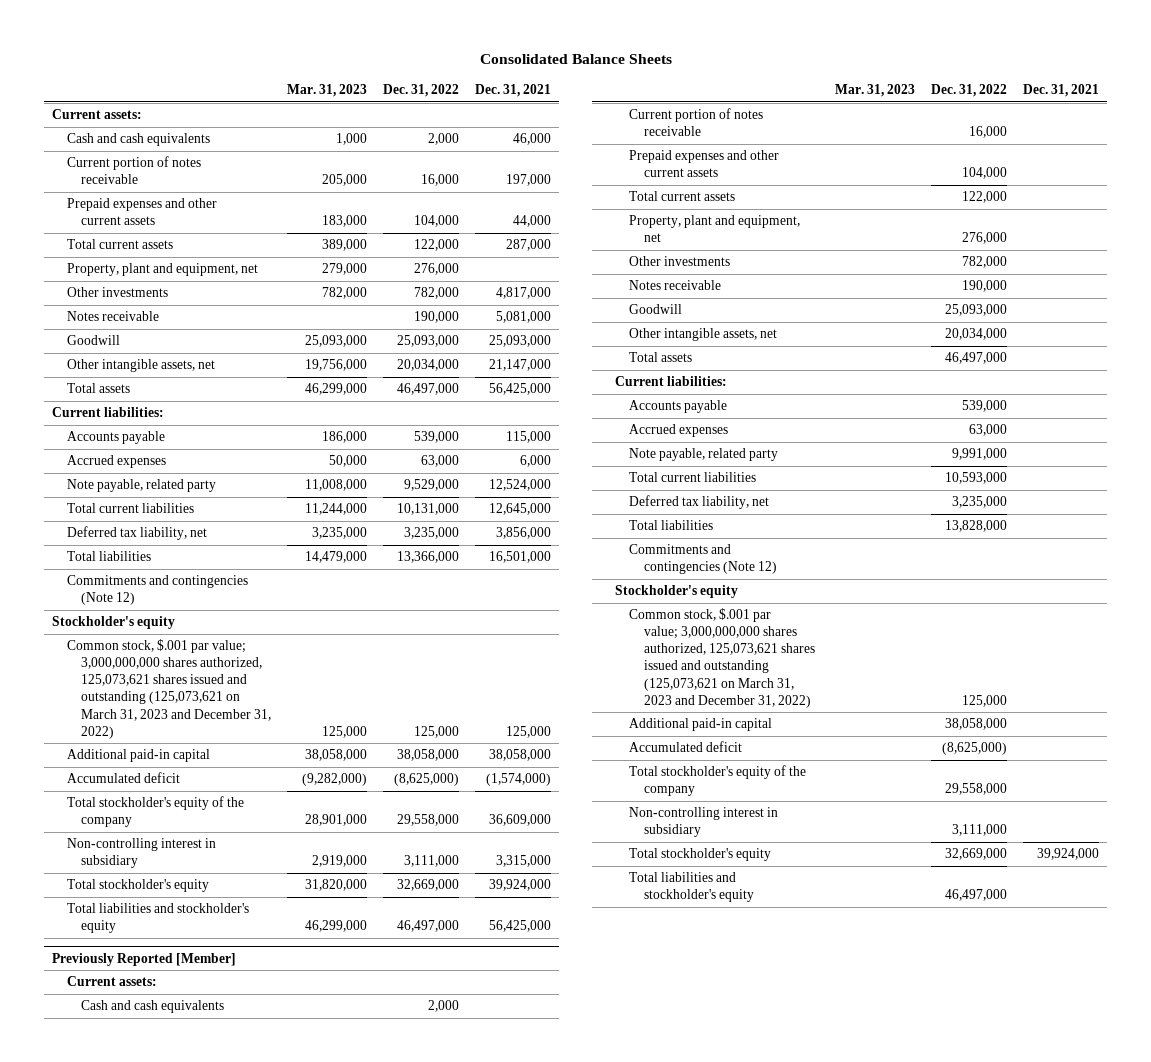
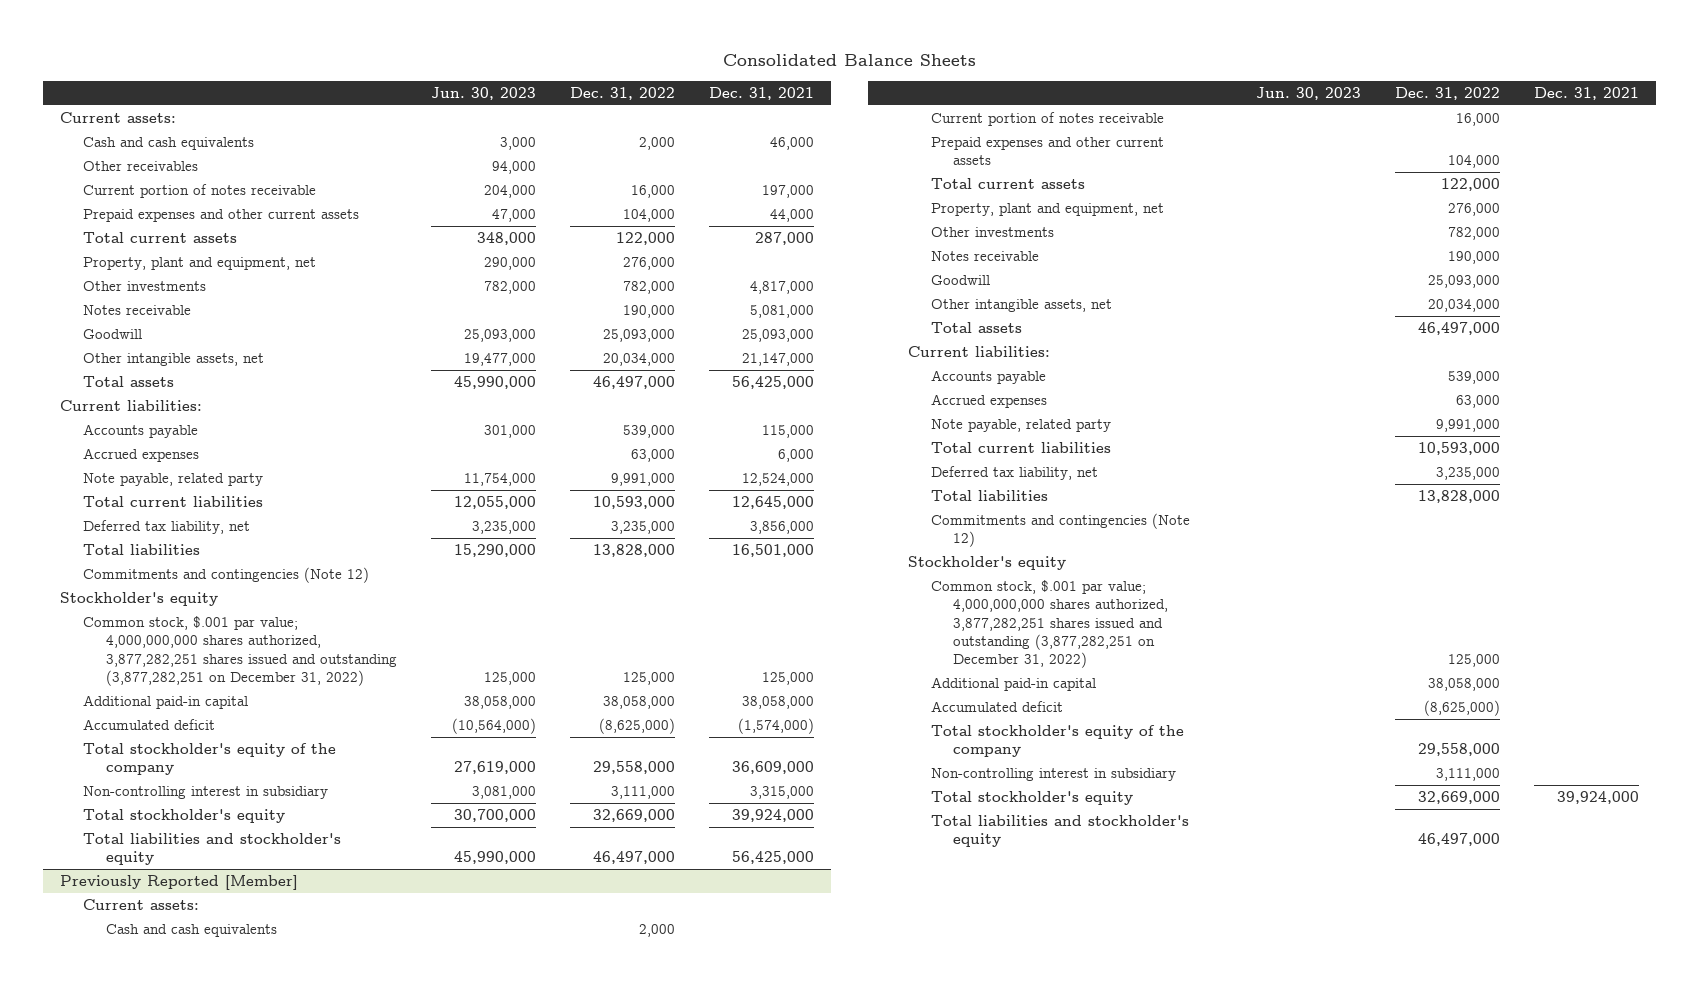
- | Mar. 31, 2023 | Dec. 31, 2022 | Dec. 31, 2021
+ | Jun. 30, 2023 | Dec. 31, 2022 | Dec. 31, 2021
+ Other receivables | 94,000 | |
- Note payable, related party | 11,008,000 | 9,529,000 | 12,524,000
- Total current liabilities | 11,244,000 | 10,131,000 | 12,645,000
+ Note payable, related party | 11,754,000 | 9,991,000 | 12,524,000
+ Total current liabilities | 12,055,000 | 10,593,000 | 12,645,000
- Total liabilities | 14,479,000 | 13,366,000 | 16,501,000
+ Total liabilities | 15,290,000 | 13,828,000 | 16,501,000
- Common stock, $.001 par value; 3,000,000,000 shares authorized, 125,073,621 shares issued and outstanding (125,073,621 on March 31, 2023 and December 31, 2022) | 125,000 | 125,000 | 125,000
+ Common stock, $.001 par value; 4,000,000,000 shares authorized, 3,877,282,251 shares issued and outstanding (3,877,282,251 on December 31, 2022) | 125,000 | 125,000 | 125,000
@ Previously Reported [Member]
- Common stock, $.001 par value; 3,000,000,000 shares authorized, 125,073,621 shares issued and outstanding (125,073,621 on March 31, 2023 and December 31, 2022) | | 125,000 |
+ Common stock, $.001 par value; 4,000,000,000 shares authorized, 3,877,282,251 shares issued and outstanding (3,877,282,251 on December 31, 2022) | | 125,000 |

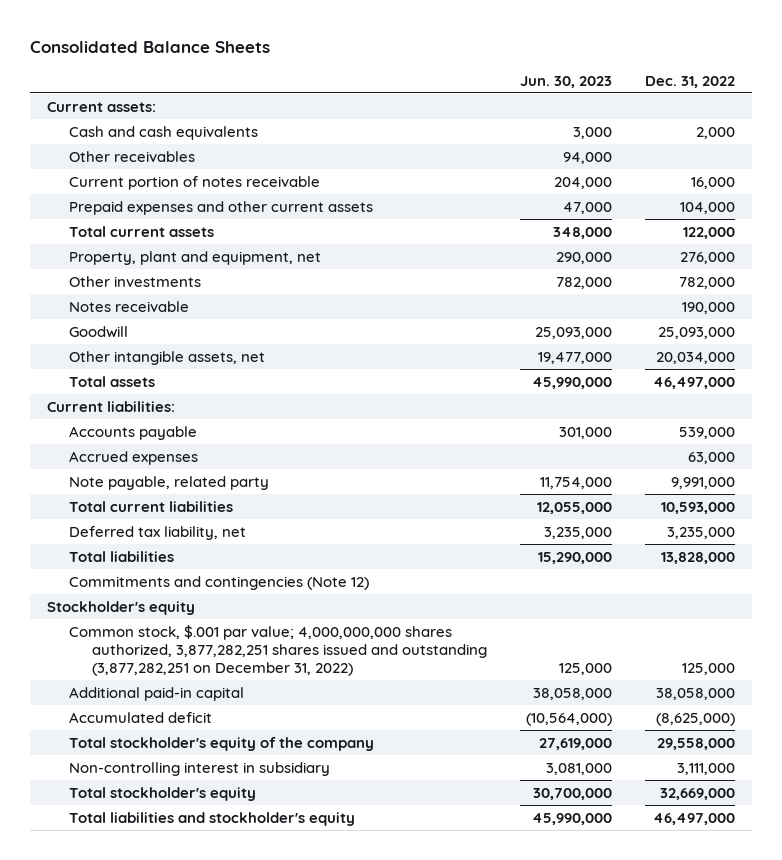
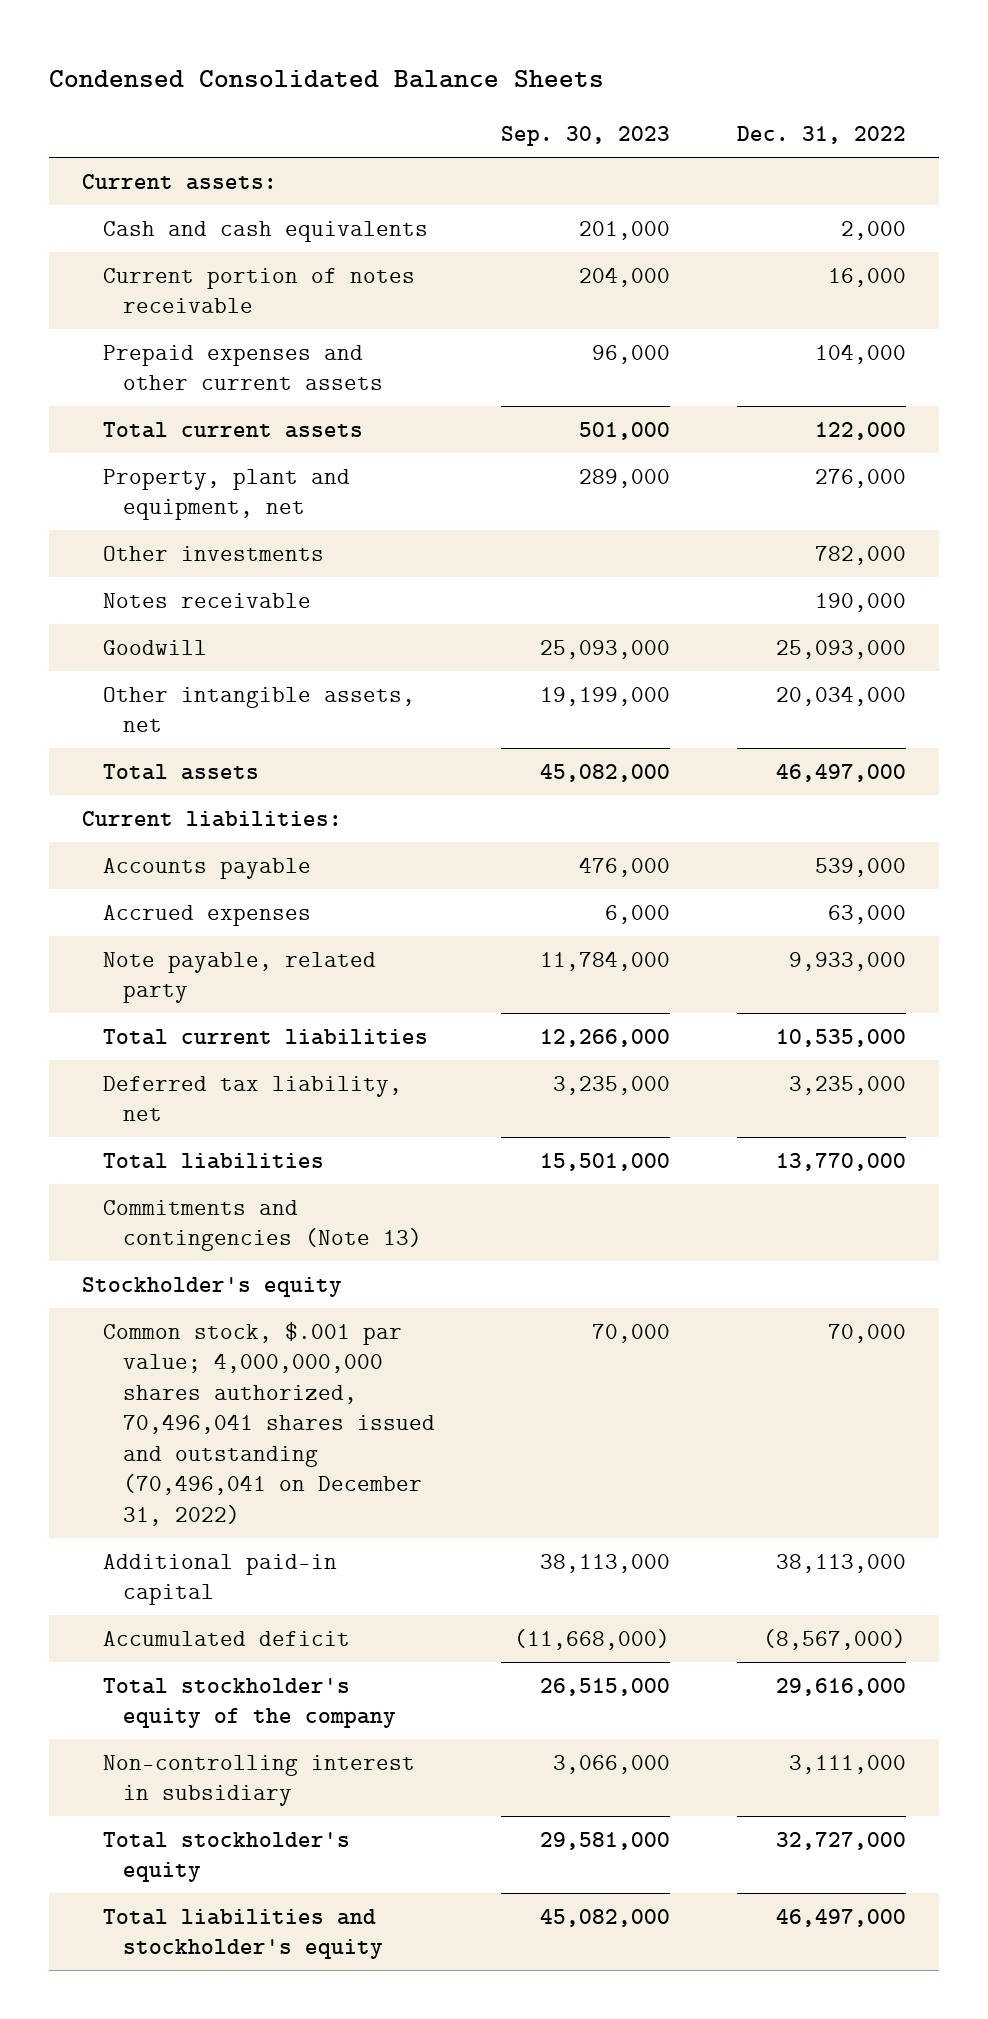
- Consolidated Balance Sheets
+ Condensed Consolidated Balance Sheets
- | Jun. 30, 2023 | Dec. 31, 2022
+ | Sep. 30, 2023 | Dec. 31, 2022
- Other receivables | 94,000 |
- Note payable, related party | 11,754,000 | 9,991,000
- Total current liabilities | 12,055,000 | 10,593,000
+ Note payable, related party | 11,784,000 | 9,933,000
+ Total current liabilities | 12,266,000 | 10,535,000
- Total liabilities | 15,290,000 | 13,828,000
- Commitments and contingencies (Note 12)
+ Total liabilities | 15,501,000 | 13,770,000
+ Commitments and contingencies (Note 13)
- Common stock, $.001 par value; 4,000,000,000 shares authorized, 3,877,282,251 shares issued and outstanding (3,877,282,251 on December 31, 2022) | 125,000 | 125,000
- Additional paid-in capital | 38,058,000 | 38,058,000
- Accumulated deficit | (10,564,000) | (8,625,000)
- Total stockholder's equity of the company | 27,619,000 | 29,558,000
+ Common stock, $.001 par value; 4,000,000,000 shares authorized, 70,496,041 shares issued and outstanding (70,496,041 on December 31, 2022) | 70,000 | 70,000
+ Additional paid-in capital | 38,113,000 | 38,113,000
+ Accumulated deficit | (11,668,000) | (8,567,000)
+ Total stockholder's equity of the company | 26,515,000 | 29,616,000
- Total stockholder's equity | 30,700,000 | 32,669,000
+ Total stockholder's equity | 29,581,000 | 32,727,000

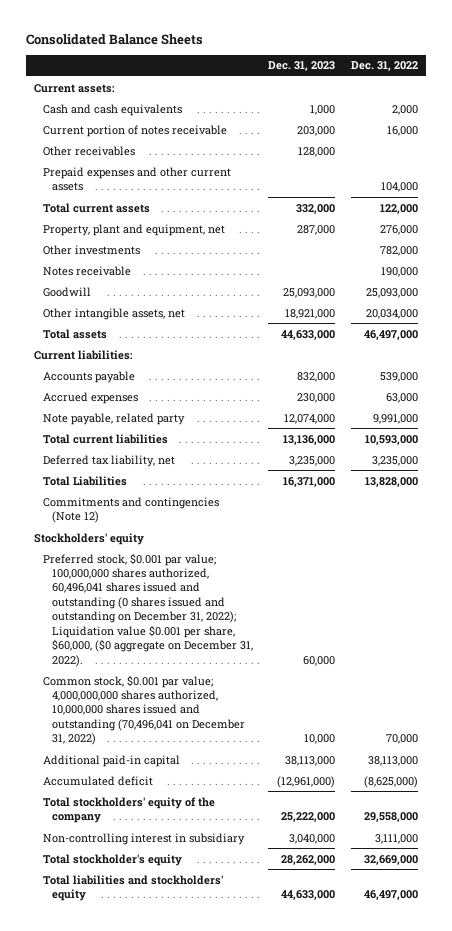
- Condensed Consolidated Balance Sheets
+ Consolidated Balance Sheets
- | Sep. 30, 2023 | Dec. 31, 2022
+ | Dec. 31, 2023 | Dec. 31, 2022
+ Other receivables | 128,000 |
- Note payable, related party | 11,784,000 | 9,933,000
- Total current liabilities | 12,266,000 | 10,535,000
+ Note payable, related party | 12,074,000 | 9,991,000
+ Total current liabilities | 13,136,000 | 10,593,000
- Total liabilities | 15,501,000 | 13,770,000
- Commitments and contingencies (Note 13)
- Stockholder's equity
- Common stock, $.001 par value; 4,000,000,000 shares authorized, 70,496,041 shares issued and outstanding (70,496,041 on December 31, 2022) | 70,000 | 70,000
+ Total Liabilities | 16,371,000 | 13,828,000
+ Commitments and contingencies (Note 12)
+ Stockholders' equity
+ Preferred stock, $0.001 par value; 100,000,000 shares authorized, 60,496,041 shares issued and outstanding (0 shares issued and outstanding on December 31, 2022); Liquidation value $0.001 per share, $60,000, ($0 aggregate on December 31, 2022). | 60,000 |
+ Common stock, $0.001 par value; 4,000,000,000 shares authorized, 10,000,000 shares issued and outstanding (70,496,041 on December 31, 2022) | 10,000 | 70,000
- Accumulated deficit | (11,668,000) | (8,567,000)
- Total stockholder's equity of the company | 26,515,000 | 29,616,000
+ Accumulated deficit | (12,961,000) | (8,625,000)
+ Total stockholders' equity of the company | 25,222,000 | 29,558,000
- Total stockholder's equity | 29,581,000 | 32,727,000
- Total liabilities and stockholder's equity | 45,082,000 | 46,497,000
+ Total stockholder's equity | 28,262,000 | 32,669,000
+ Total liabilities and stockholders' equity | 44,633,000 | 46,497,000

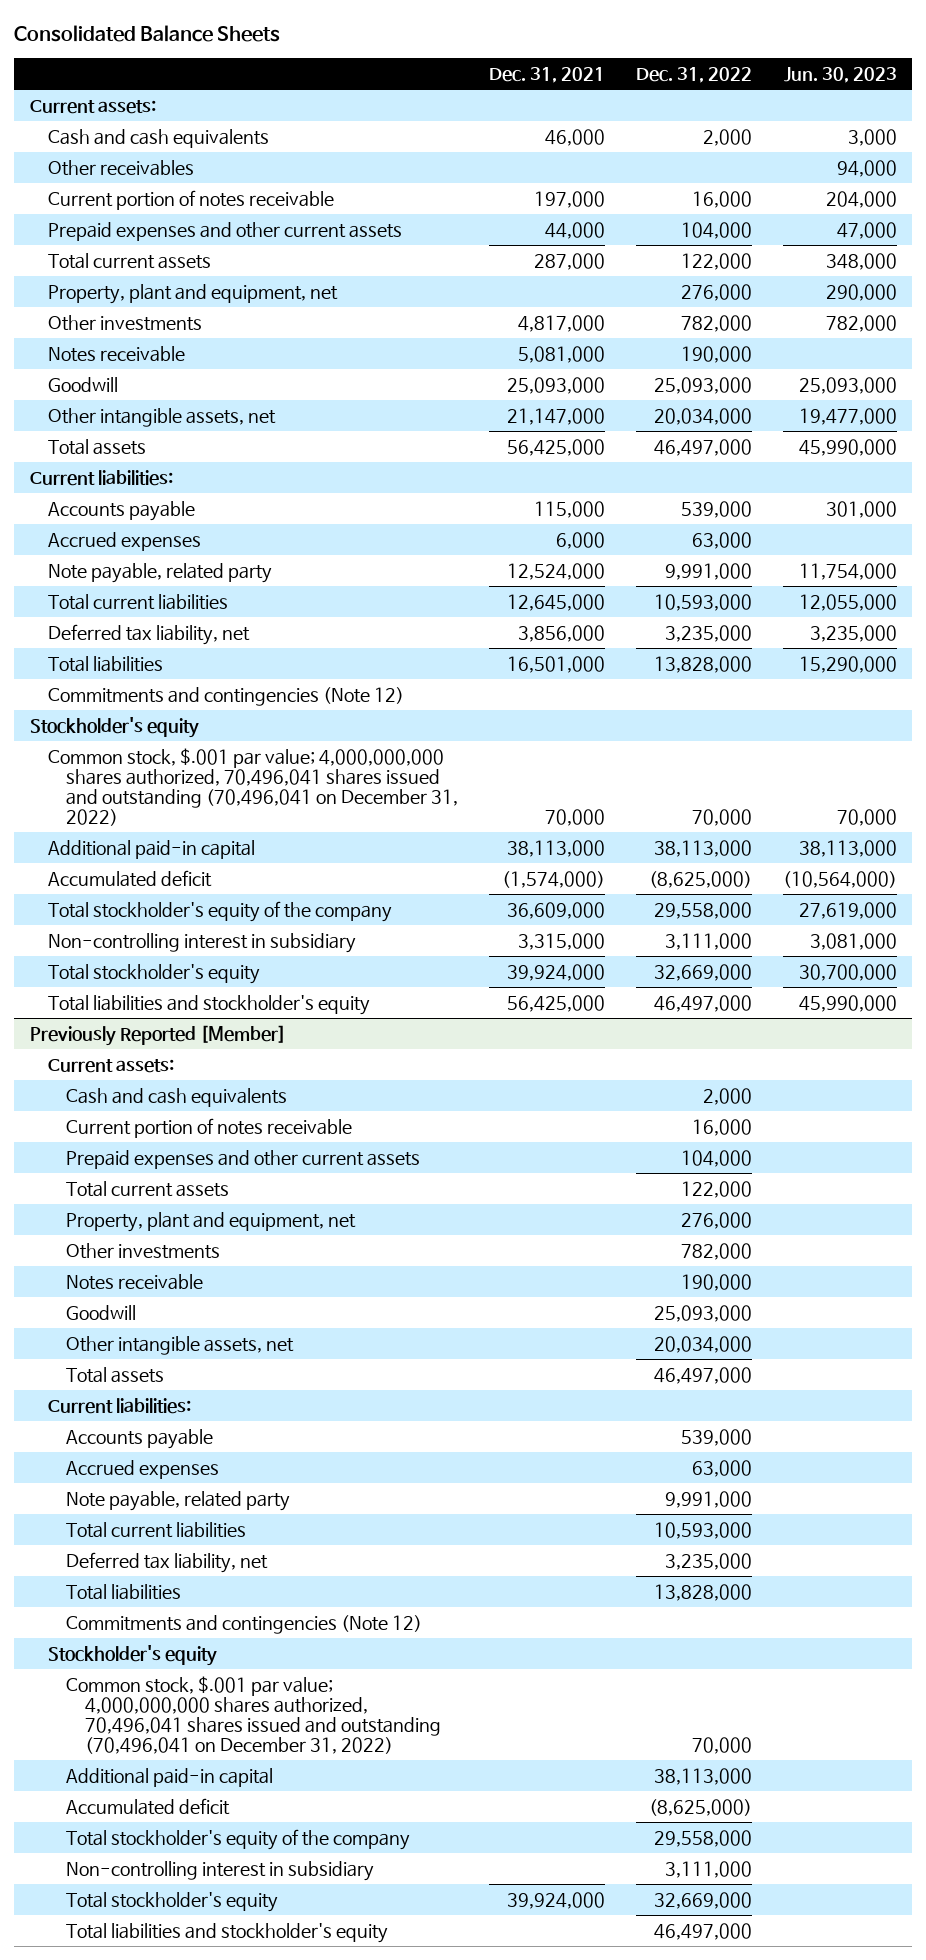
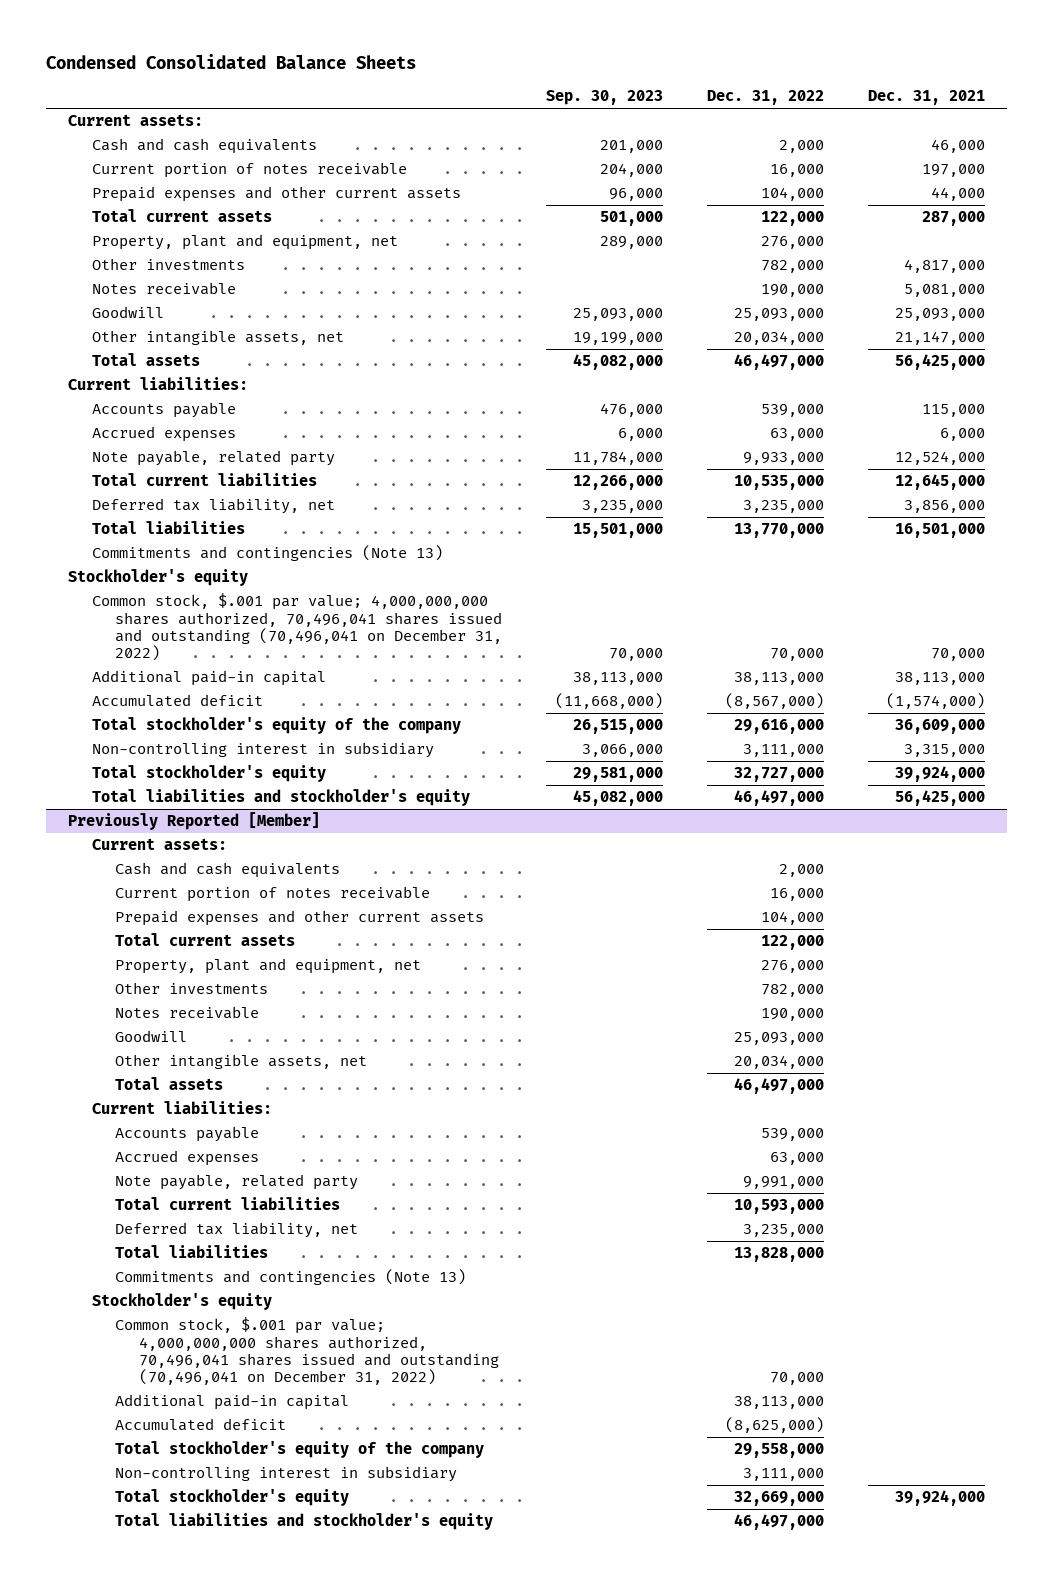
- Consolidated Balance Sheets
+ Condensed Consolidated Balance Sheets
- | Dec. 31, 2021 | Dec. 31, 2022 | Jun. 30, 2023
+ | Sep. 30, 2023 | Dec. 31, 2022 | Dec. 31, 2021
- Other receivables | | | 94,000
- Note payable, related party | 12,524,000 | 9,991,000 | 11,754,000
- Total current liabilities | 12,645,000 | 10,593,000 | 12,055,000
+ Note payable, related party | 11,784,000 | 9,933,000 | 12,524,000
+ Total current liabilities | 12,266,000 | 10,535,000 | 12,645,000
- Total liabilities | 16,501,000 | 13,828,000 | 15,290,000
- Commitments and contingencies (Note 12)
+ Total liabilities | 15,501,000 | 13,770,000 | 16,501,000
+ Commitments and contingencies (Note 13)
- Accumulated deficit | (1,574,000) | (8,625,000) | (10,564,000)
- Total stockholder's equity of the company | 36,609,000 | 29,558,000 | 27,619,000
+ Accumulated deficit | (11,668,000) | (8,567,000) | (1,574,000)
+ Total stockholder's equity of the company | 26,515,000 | 29,616,000 | 36,609,000
- Total stockholder's equity | 39,924,000 | 32,669,000 | 30,700,000
+ Total stockholder's equity | 29,581,000 | 32,727,000 | 39,924,000
@ Previously Reported [Member]
- Commitments and contingencies (Note 12)
+ Commitments and contingencies (Note 13)

